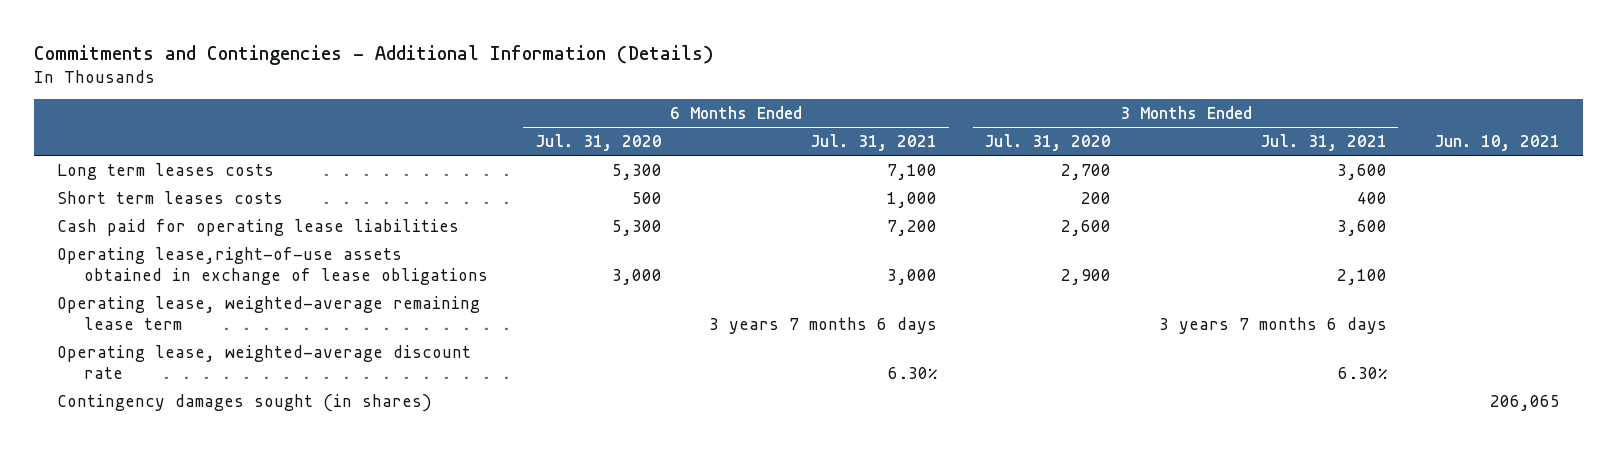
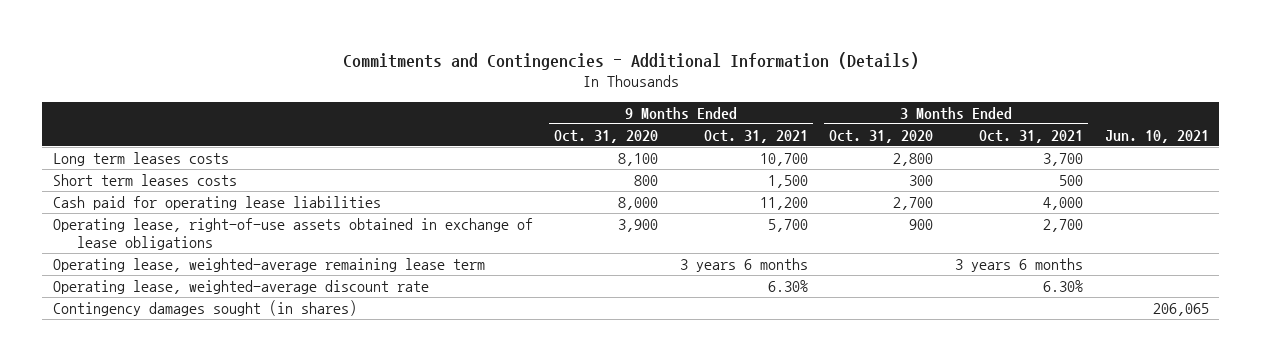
- | 6 Months Ended Jul. 31, 2020 | 6 Months Ended Jul. 31, 2021 | 3 Months Ended Jul. 31, 2020 | 3 Months Ended Jul. 31, 2021 | Jun. 10, 2021
+ | 9 Months Ended Oct. 31, 2020 | 9 Months Ended Oct. 31, 2021 | 3 Months Ended Oct. 31, 2020 | 3 Months Ended Oct. 31, 2021 | Jun. 10, 2021
- Operating lease,right-of-use assets obtained in exchange of lease obligations | 3,000 | 3,000 | 2,900 | 2,100 |
+ Operating lease, right-of-use assets obtained in exchange of lease obligations | 3,900 | 5,700 | 900 | 2,700 |

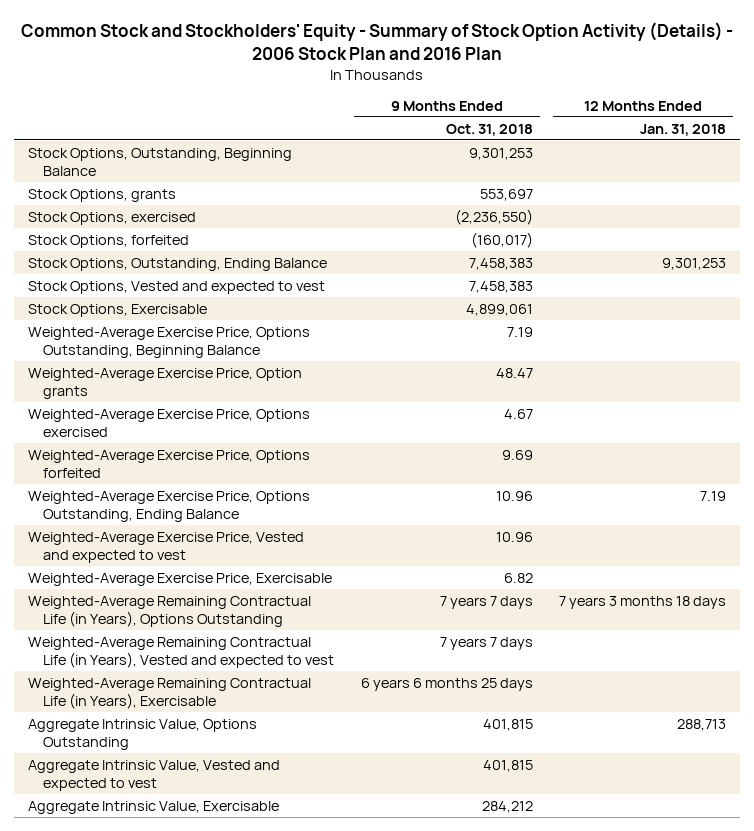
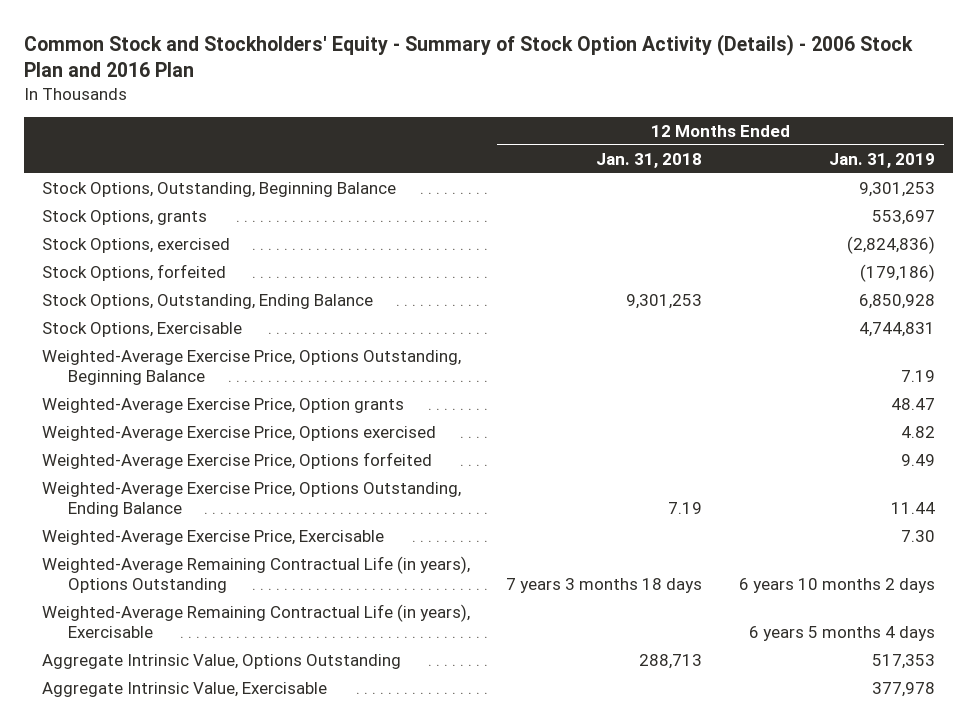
- | 9 Months Ended Oct. 31, 2018 | 12 Months Ended Jan. 31, 2018
+ | 12 Months Ended Jan. 31, 2018 | 12 Months Ended Jan. 31, 2019
- Stock Options, Vested and expected to vest | 7,458,383 |
- Weighted-Average Exercise Price, Vested and expected to vest | 10.96 |
- Weighted-Average Remaining Contractual Life (in Years), Options Outstanding | 7 years 7 days | 7 years 3 months 18 days
- Weighted-Average Remaining Contractual Life (in Years), Vested and expected to vest | 7 years 7 days |
- Weighted-Average Remaining Contractual Life (in Years), Exercisable | 6 years 6 months 25 days |
+ Weighted-Average Remaining Contractual Life (in years), Options Outstanding | 7 years 3 months 18 days | 6 years 10 months 2 days
+ Weighted-Average Remaining Contractual Life (in years), Exercisable | | 6 years 5 months 4 days
- Aggregate Intrinsic Value, Vested and expected to vest | 401,815 |

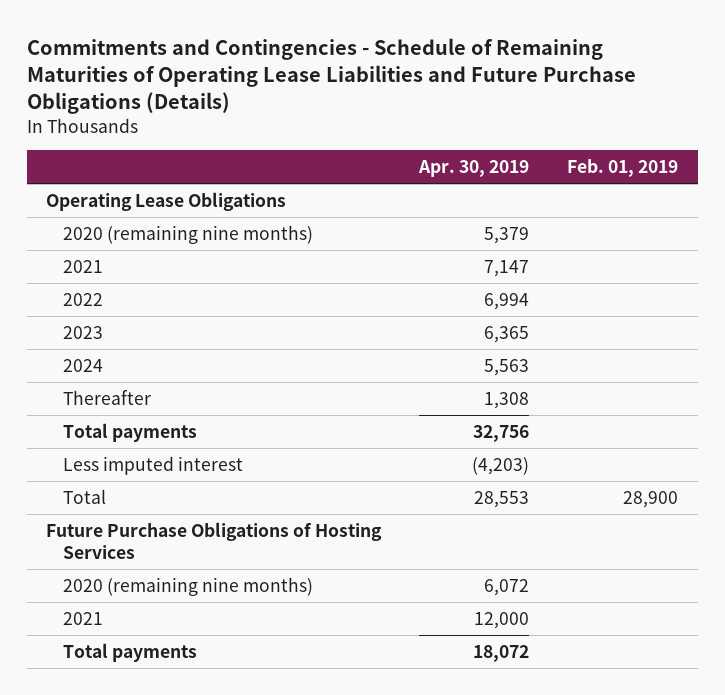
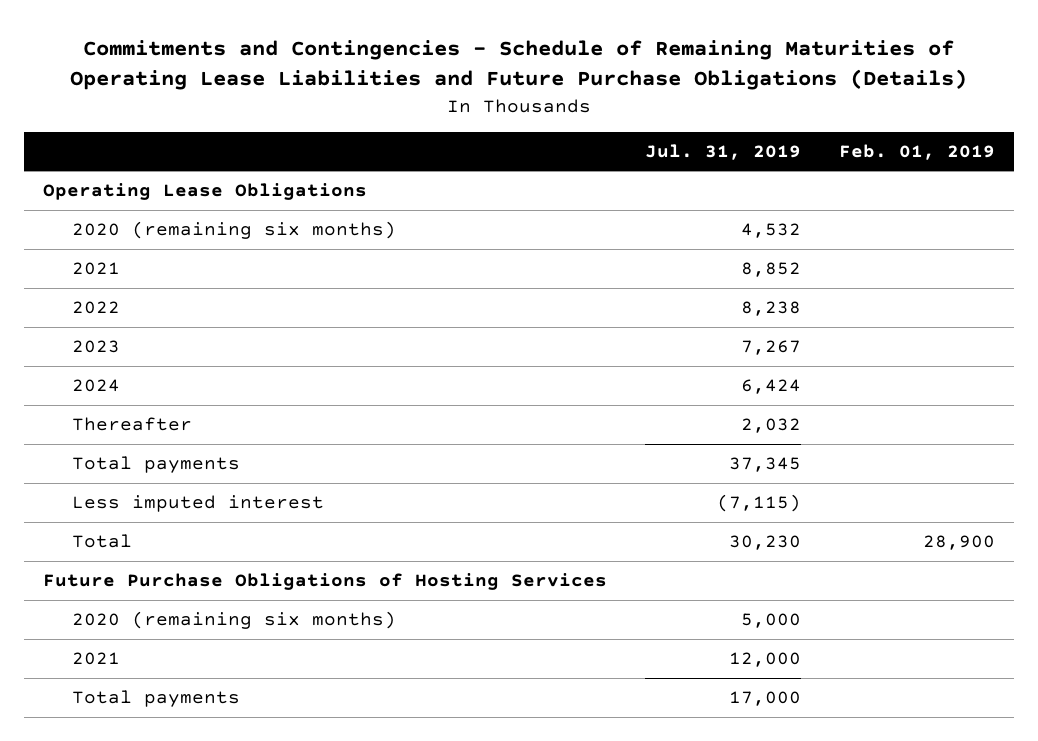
- | Apr. 30, 2019 | Feb. 01, 2019
+ | Jul. 31, 2019 | Feb. 01, 2019
- 2020 (remaining nine months) | 5,379 |
+ 2020 (remaining six months) | 4,532 |
- 2020 (remaining nine months) | 6,072 |
+ 2020 (remaining six months) | 5,000 |

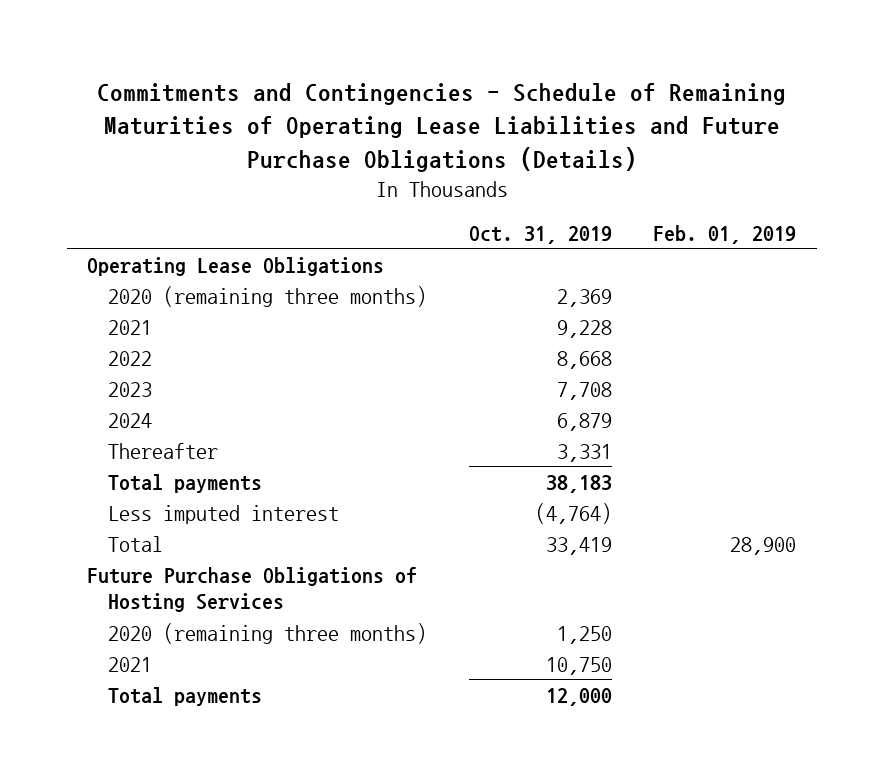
- | Jul. 31, 2019 | Feb. 01, 2019
+ | Oct. 31, 2019 | Feb. 01, 2019
- 2020 (remaining six months) | 4,532 |
+ 2020 (remaining three months) | 2,369 |
- 2020 (remaining six months) | 5,000 |
+ 2020 (remaining three months) | 1,250 |

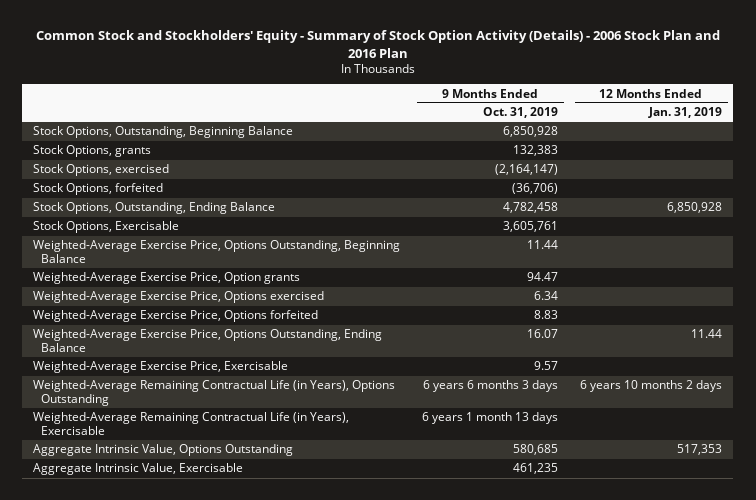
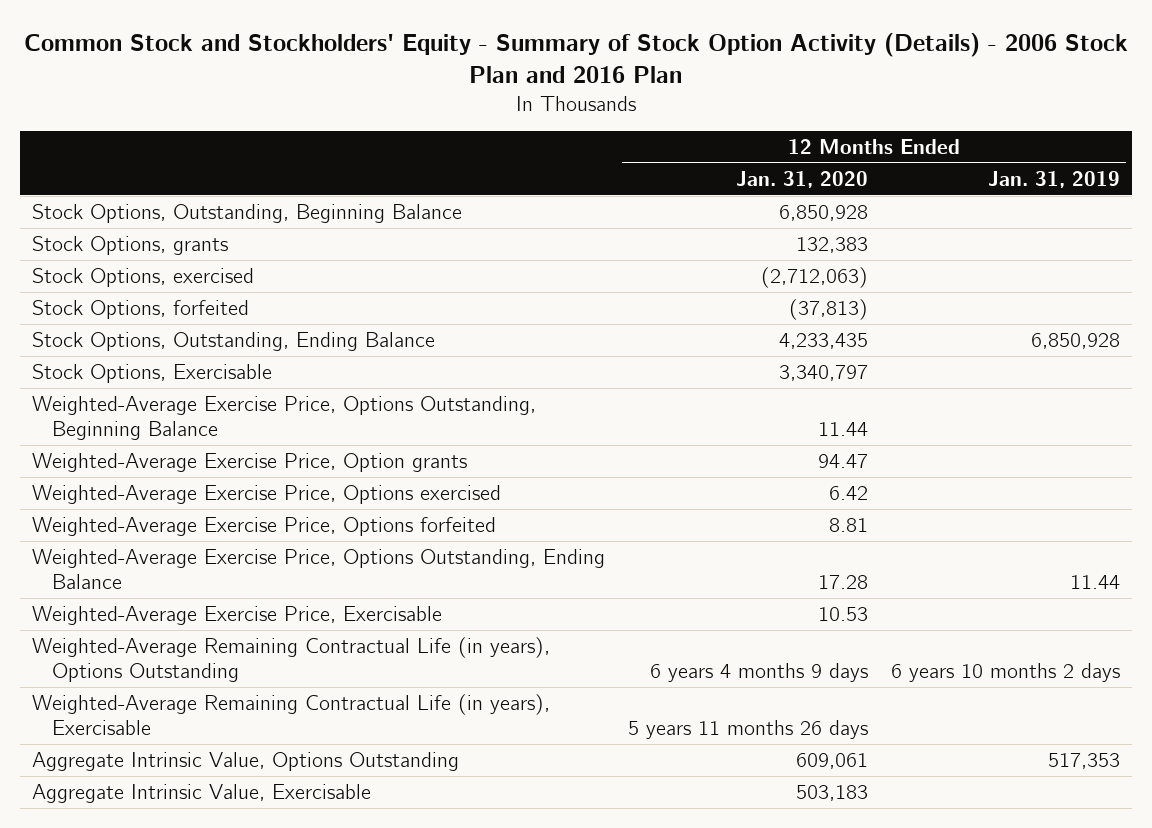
- | 9 Months Ended Oct. 31, 2019 | 12 Months Ended Jan. 31, 2019
+ | 12 Months Ended Jan. 31, 2020 | 12 Months Ended Jan. 31, 2019
- Weighted-Average Remaining Contractual Life (in Years), Options Outstanding | 6 years 6 months 3 days | 6 years 10 months 2 days
- Weighted-Average Remaining Contractual Life (in Years), Exercisable | 6 years 1 month 13 days |
+ Weighted-Average Remaining Contractual Life (in years), Options Outstanding | 6 years 4 months 9 days | 6 years 10 months 2 days
+ Weighted-Average Remaining Contractual Life (in years), Exercisable | 5 years 11 months 26 days |

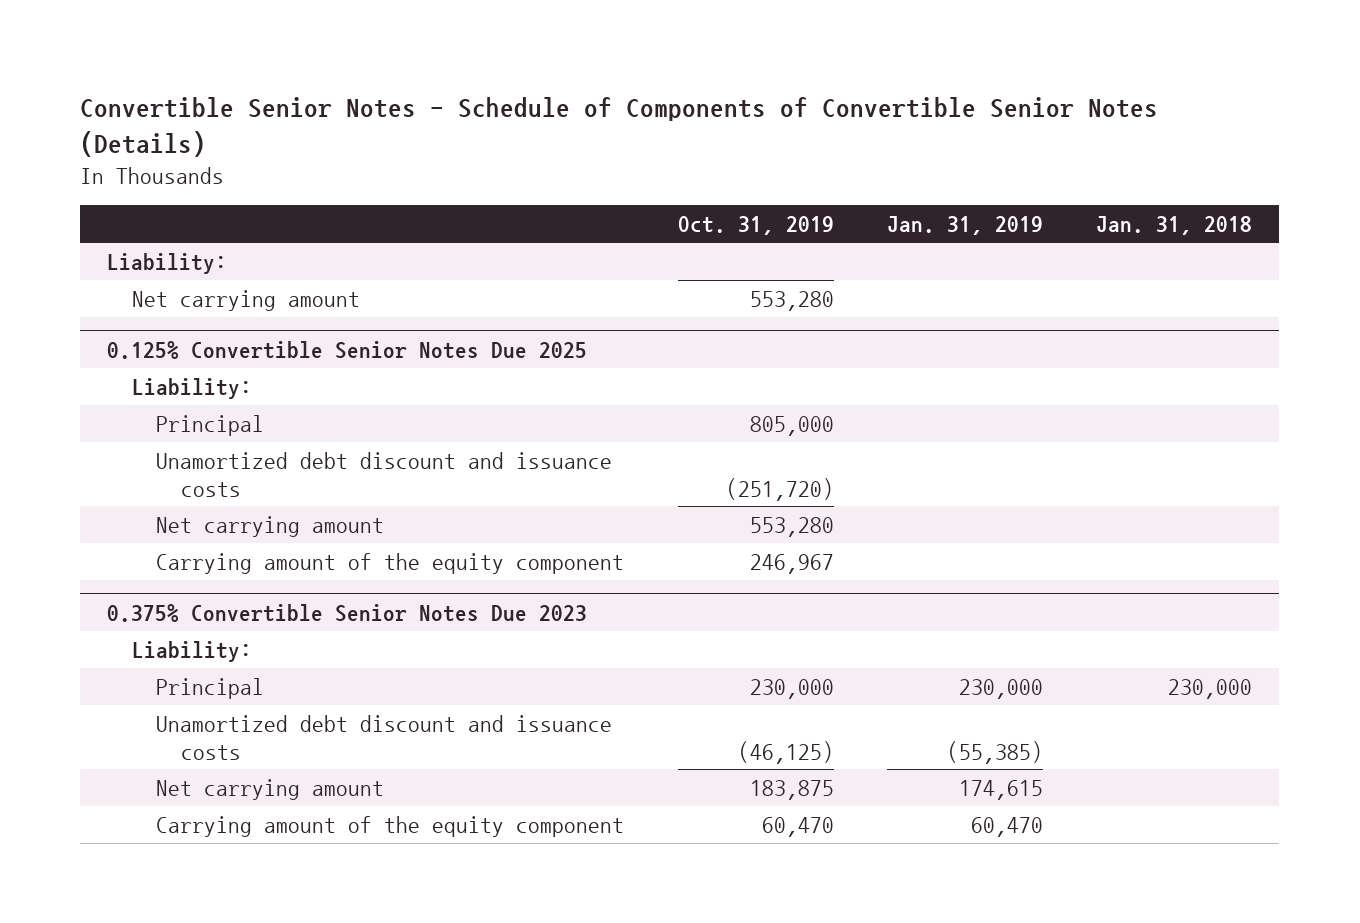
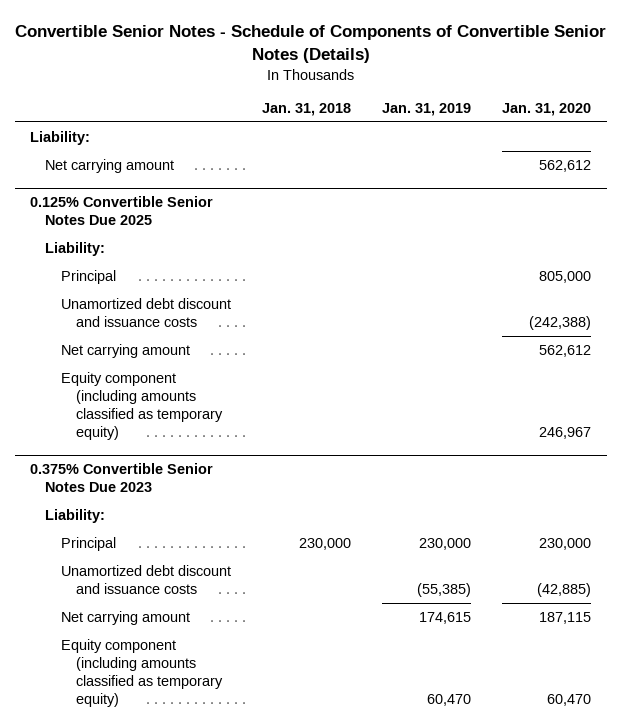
- | Oct. 31, 2019 | Jan. 31, 2019 | Jan. 31, 2018
+ | Jan. 31, 2018 | Jan. 31, 2019 | Jan. 31, 2020
@ 0.125% Convertible Senior Notes Due 2025
- Carrying amount of the equity component | 246,967 | |
+ Equity component (including amounts classified as temporary equity) | | | 246,967
@ 0.375% Convertible Senior Notes Due 2023
- Carrying amount of the equity component | 60,470 | 60,470 |
+ Equity component (including amounts classified as temporary equity) | | 60,470 | 60,470

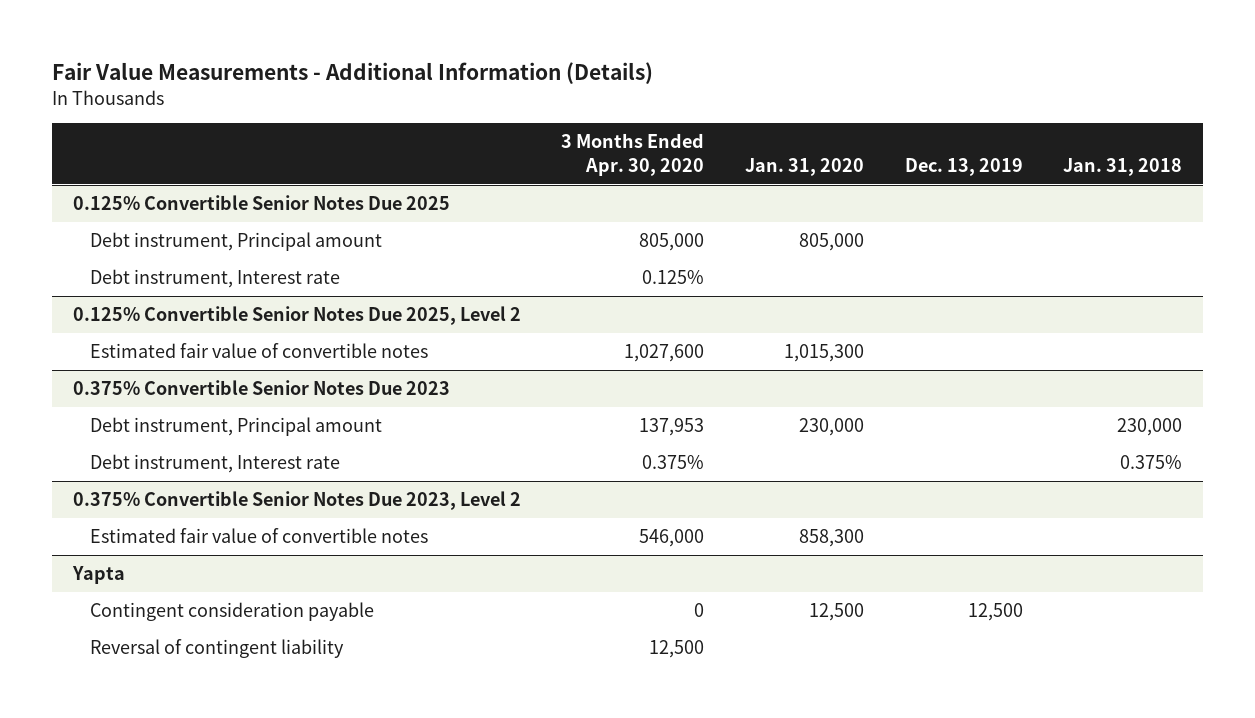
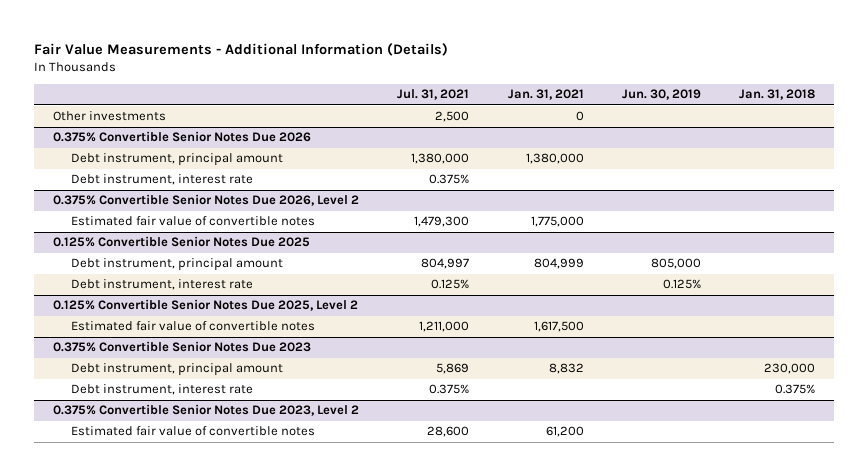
- | 3 Months Ended Apr. 30, 2020 | Jan. 31, 2020 | Dec. 13, 2019 | Jan. 31, 2018
+ | Jul. 31, 2021 | Jan. 31, 2021 | Jun. 30, 2019 | Jan. 31, 2018
+ Other investments | 2,500 | 0 | |
+ 0.375% Convertible Senior Notes Due 2026
+ Debt instrument, principal amount | 1,380,000 | 1,380,000 | |
+ Debt instrument, interest rate | 0.375% | | |
+ 0.375% Convertible Senior Notes Due 2026, Level 2
+ Estimated fair value of convertible notes | 1,479,300 | 1,775,000 | |
@ 0.125% Convertible Senior Notes Due 2025
- Debt instrument, Principal amount | 805,000 | 805,000 | |
- Debt instrument, Interest rate | 0.125% | | |
+ Debt instrument, principal amount | 804,997 | 804,999 | 805,000 |
+ Debt instrument, interest rate | 0.125% | | 0.125% |
@ 0.375% Convertible Senior Notes Due 2023
- Debt instrument, Principal amount | 137,953 | 230,000 | | 230,000
- Debt instrument, Interest rate | 0.375% | | | 0.375%
+ Debt instrument, principal amount | 5,869 | 8,832 | | 230,000
+ Debt instrument, interest rate | 0.375% | | | 0.375%
- Yapta
- Contingent consideration payable | 0 | 12,500 | 12,500 |
- Reversal of contingent liability | 12,500 | | |

